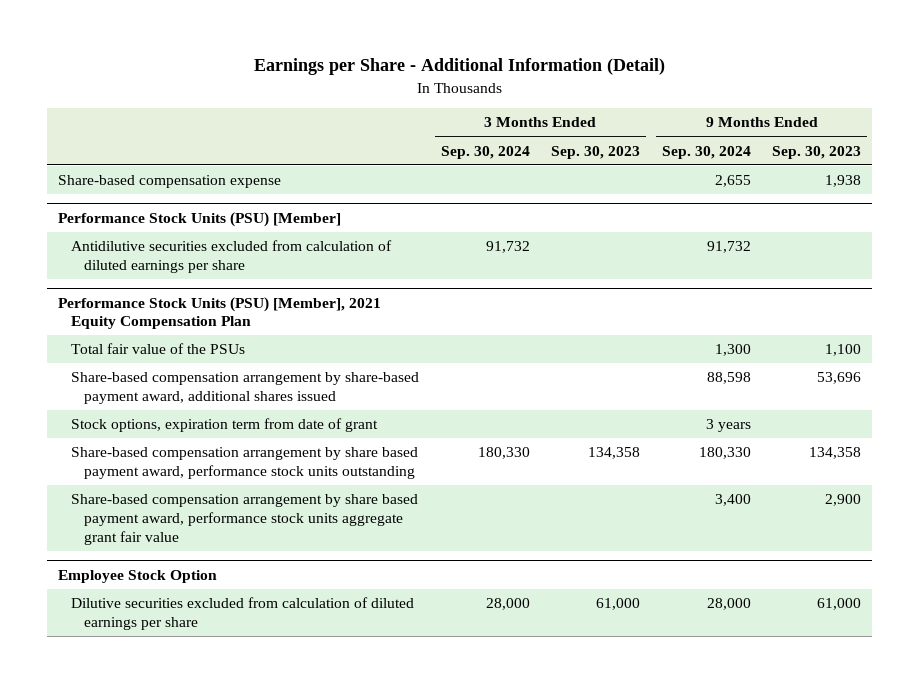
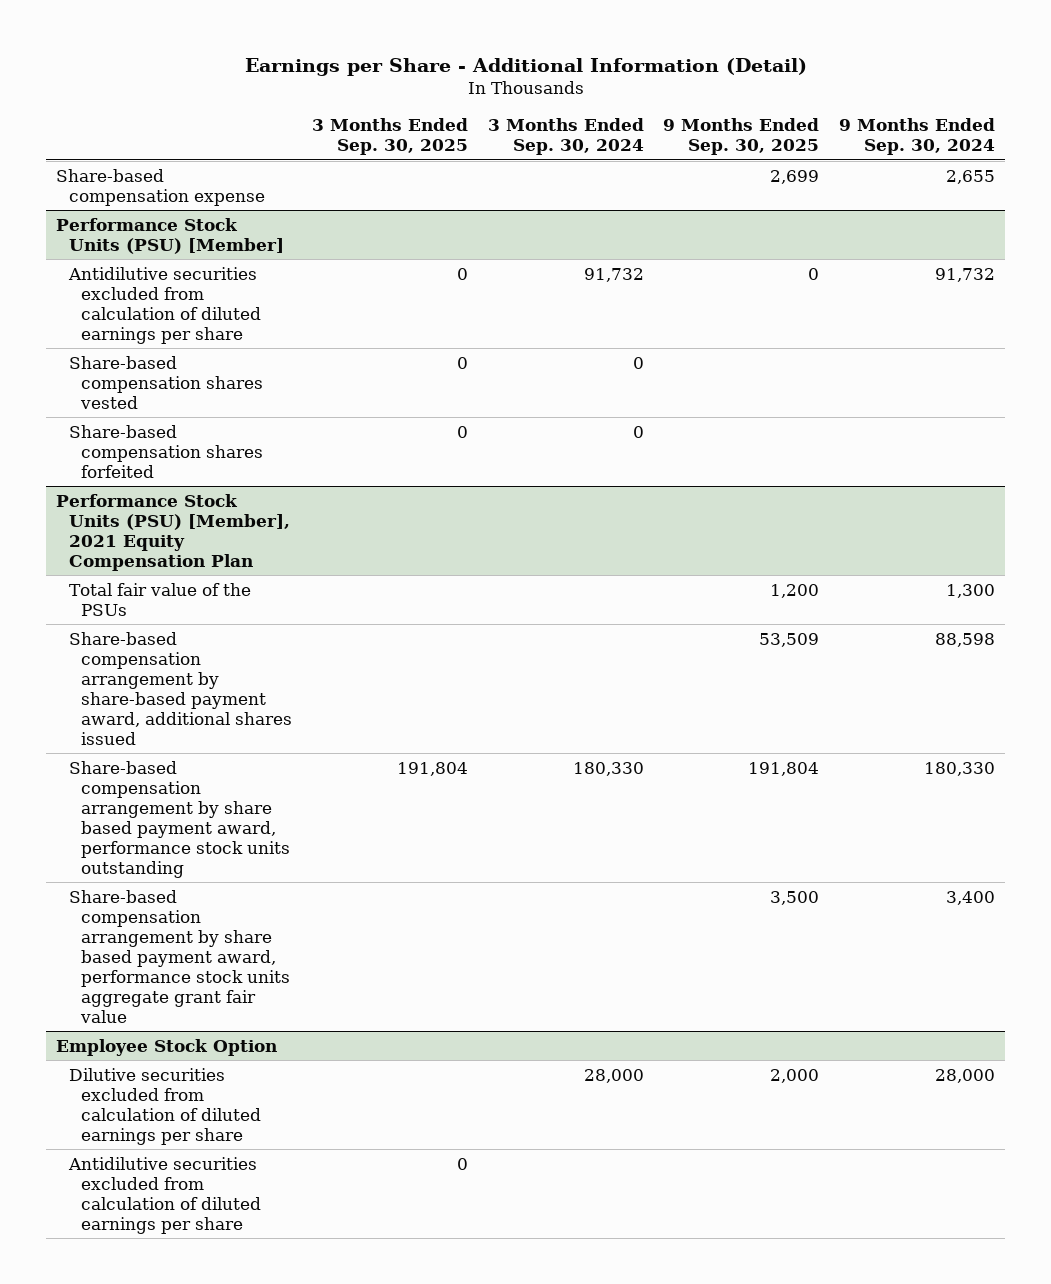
- | 3 Months Ended Sep. 30, 2024 | 3 Months Ended Sep. 30, 2023 | 9 Months Ended Sep. 30, 2024 | 9 Months Ended Sep. 30, 2023
+ | 3 Months Ended Sep. 30, 2025 | 3 Months Ended Sep. 30, 2024 | 9 Months Ended Sep. 30, 2025 | 9 Months Ended Sep. 30, 2024
@ Performance Stock Units (PSU) [Member]
+ Share-based compensation shares vested | 0 | 0 | |
+ Share-based compensation shares forfeited | 0 | 0 | |
@ Performance Stock Units (PSU) [Member], 2021 Equity Compensation Plan
- Stock options, expiration term from date of grant | | | 3 years |
@ Employee Stock Option
+ Antidilutive securities excluded from calculation of diluted earnings per share | 0 | | |

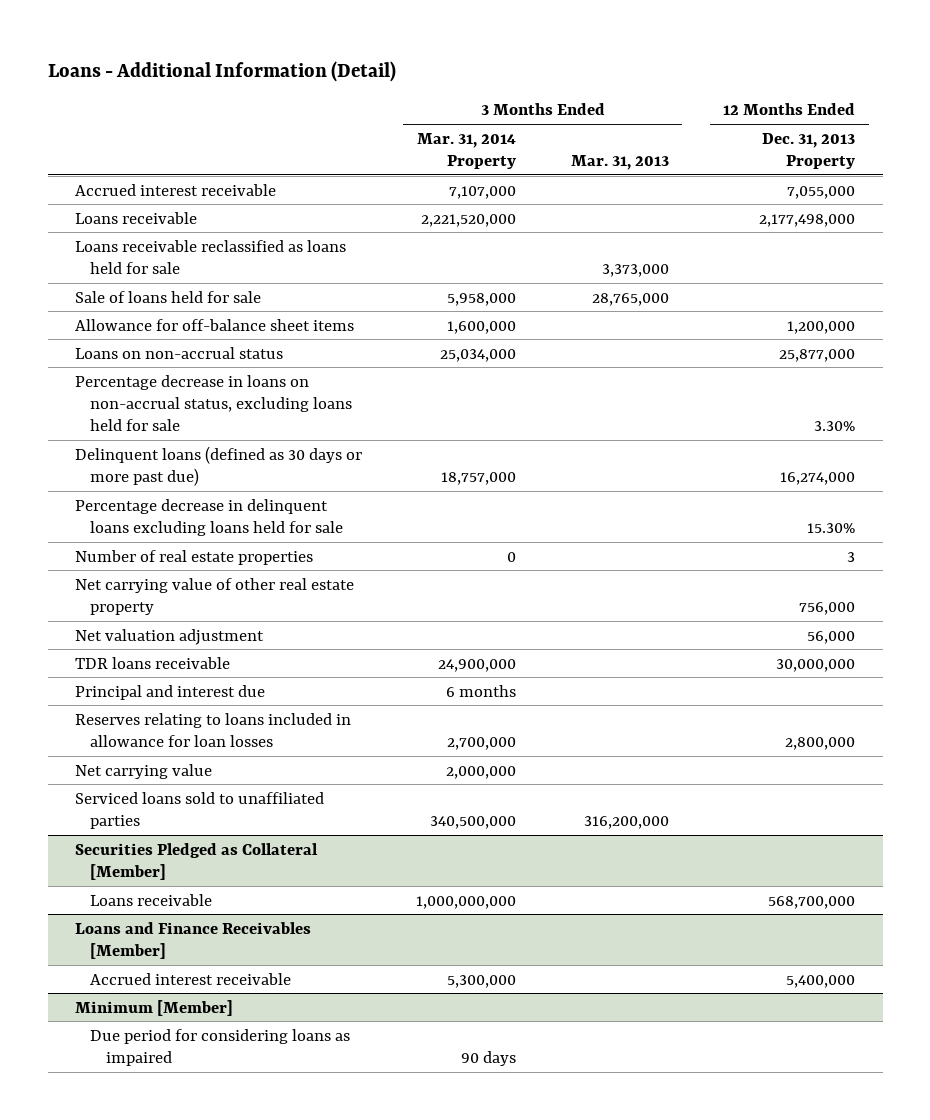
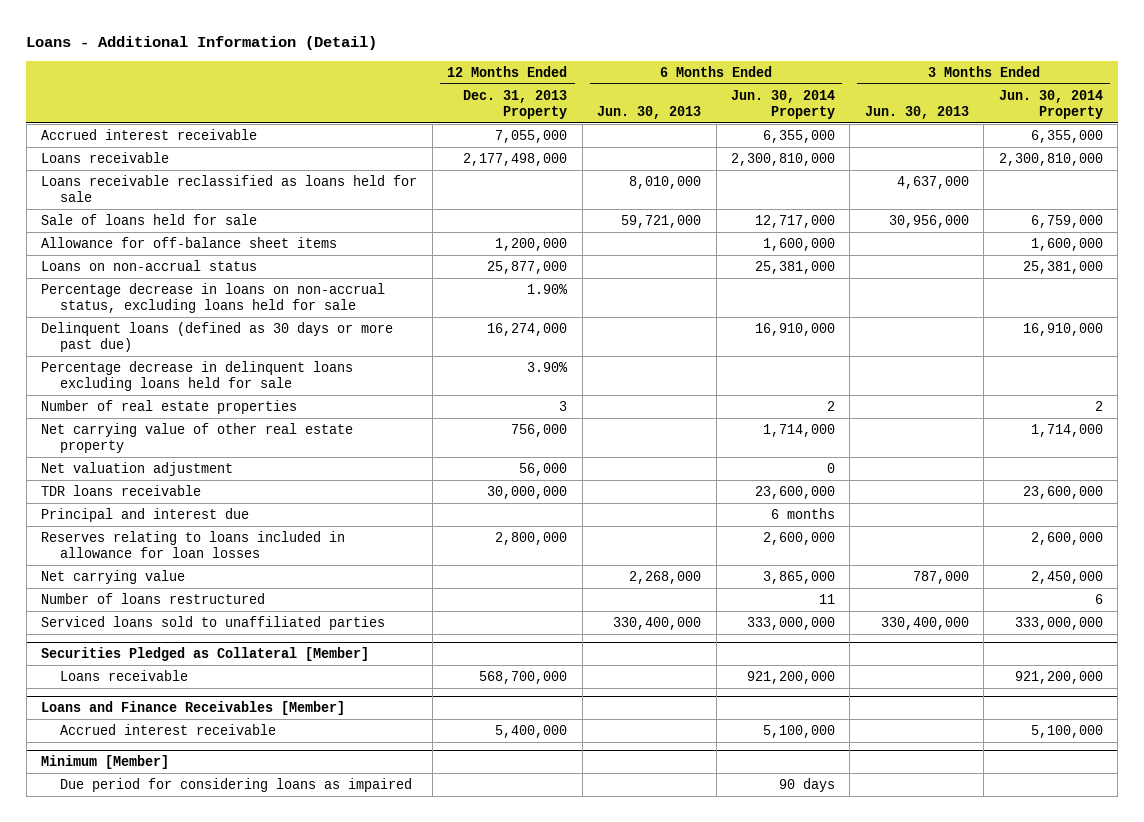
- | 3 Months Ended Mar. 31, 2014 Property | 3 Months Ended Mar. 31, 2013 | 12 Months Ended Dec. 31, 2013 Property
+ | 12 Months Ended Dec. 31, 2013 Property | 6 Months Ended Jun. 30, 2013 | 6 Months Ended Jun. 30, 2014 Property | 3 Months Ended Jun. 30, 2013 | 3 Months Ended Jun. 30, 2014 Property
- Percentage decrease in loans on non-accrual status, excluding loans held for sale | | | 3.30%
+ Percentage decrease in loans on non-accrual status, excluding loans held for sale | 1.90% | | | |
- Percentage decrease in delinquent loans excluding loans held for sale | | | 15.30%
+ Percentage decrease in delinquent loans excluding loans held for sale | 3.90% | | | |
+ Number of loans restructured | | | 11 | | 6

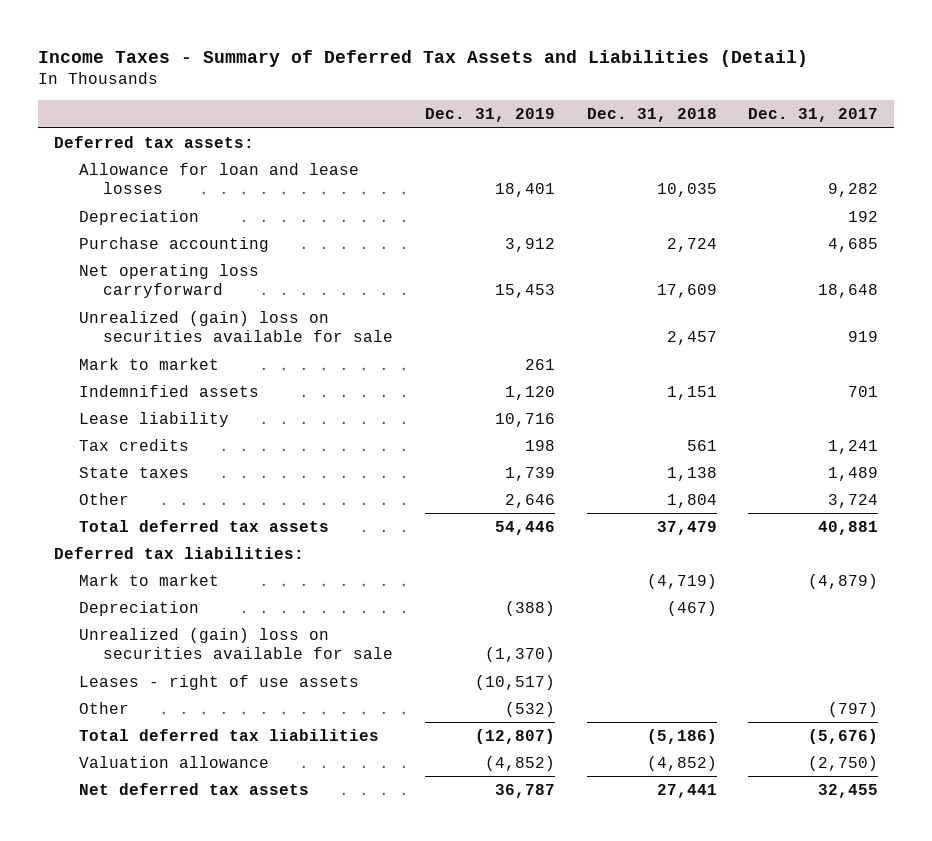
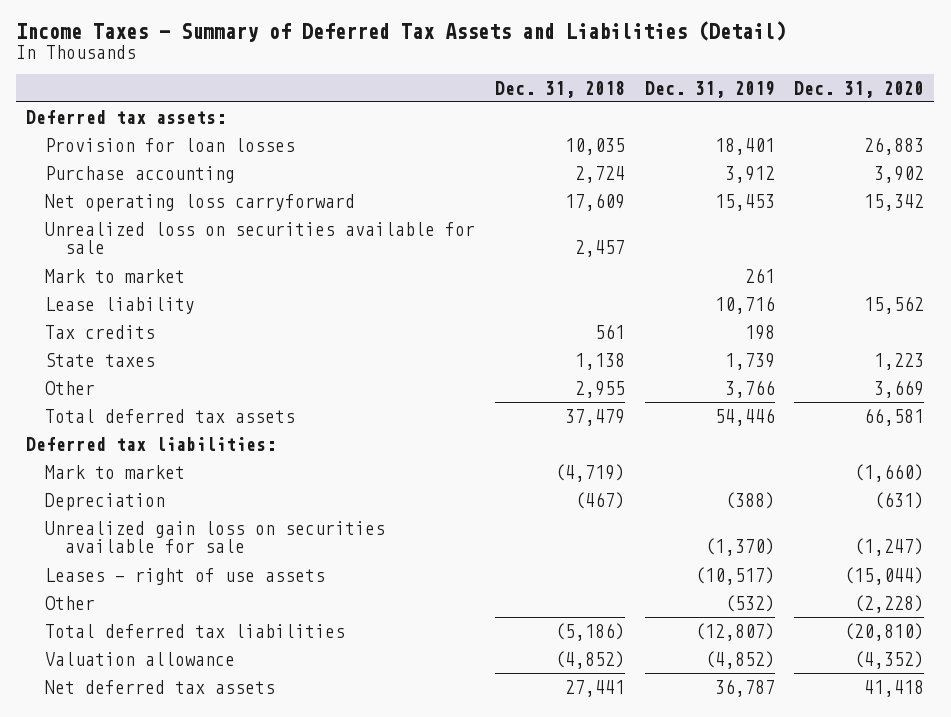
- | Dec. 31, 2019 | Dec. 31, 2018 | Dec. 31, 2017
+ | Dec. 31, 2018 | Dec. 31, 2019 | Dec. 31, 2020
- Allowance for loan and lease losses | 18,401 | 10,035 | 9,282
- Depreciation | | | 192
+ Provision for loan losses | 10,035 | 18,401 | 26,883
- Unrealized (gain) loss on securities available for sale | | 2,457 | 919
+ Unrealized loss on securities available for sale | 2,457 | |
- Indemnified assets | 1,120 | 1,151 | 701
- Other | 2,646 | 1,804 | 3,724
+ Other | 2,955 | 3,766 | 3,669
- Unrealized (gain) loss on securities available for sale | (1,370) | |
+ Unrealized gain loss on securities available for sale | | (1,370) | (1,247)

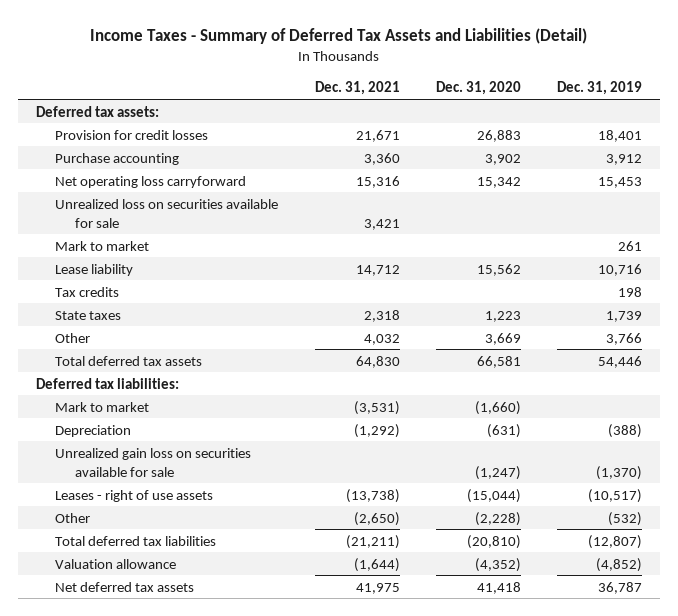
- | Dec. 31, 2018 | Dec. 31, 2019 | Dec. 31, 2020
+ | Dec. 31, 2021 | Dec. 31, 2020 | Dec. 31, 2019
- Provision for loan losses | 10,035 | 18,401 | 26,883
+ Provision for credit losses | 21,671 | 26,883 | 18,401

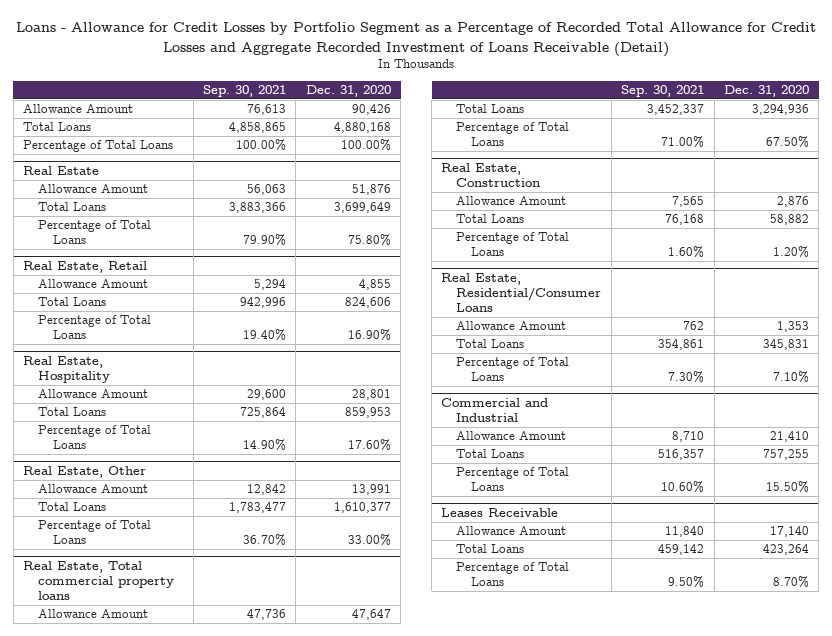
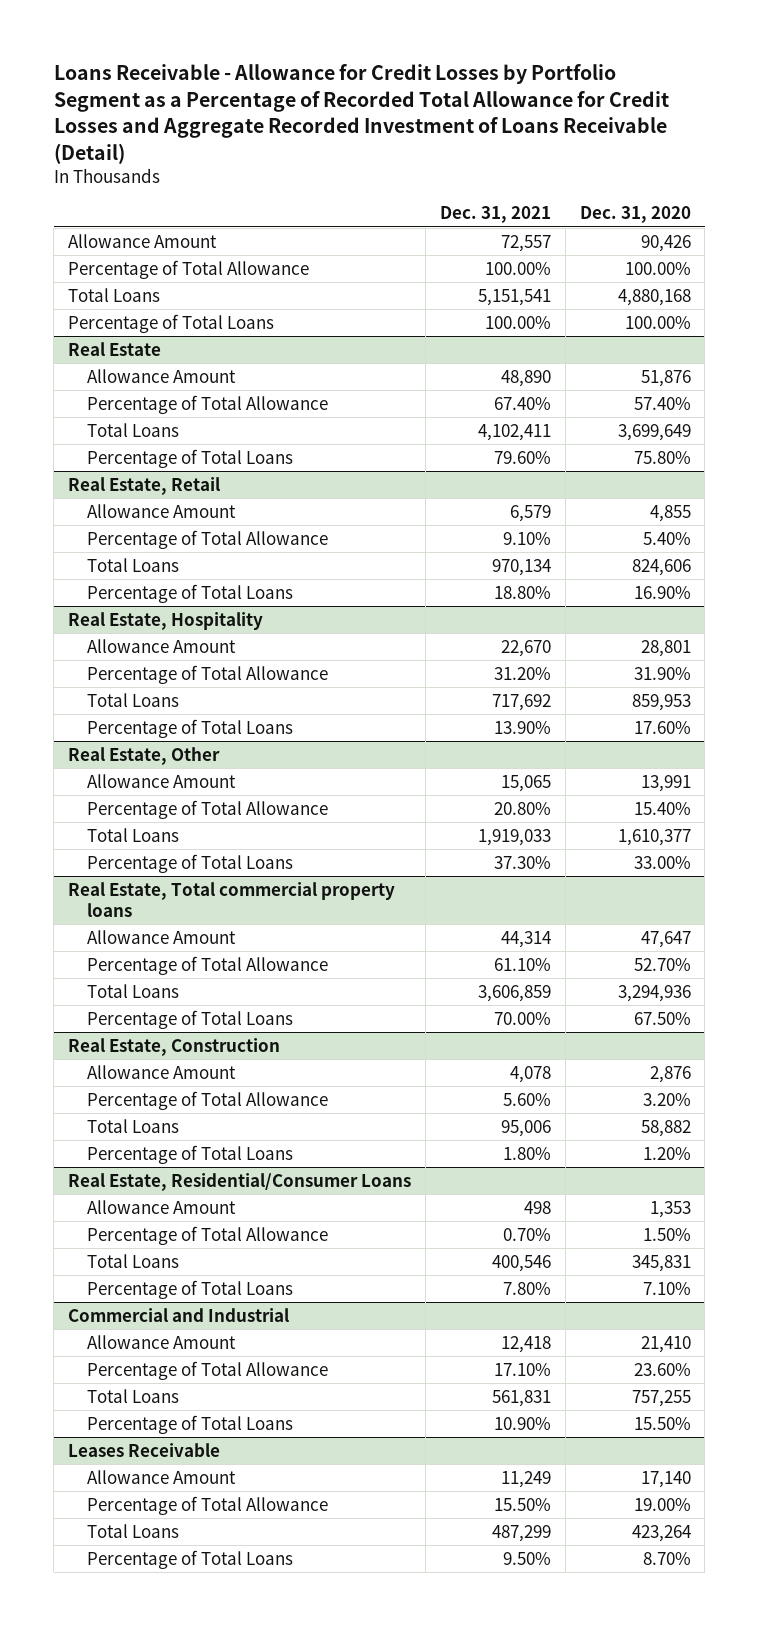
- Loans - Allowance for Credit Losses by Portfolio Segment as a Percentage of Recorded Total Allowance for Credit Losses and Aggregate Recorded Investment of Loans Receivable (Detail)
+ Loans Receivable - Allowance for Credit Losses by Portfolio Segment as a Percentage of Recorded Total Allowance for Credit Losses and Aggregate Recorded Investment of Loans Receivable (Detail)
- | Sep. 30, 2021 | Dec. 31, 2020
+ | Dec. 31, 2021 | Dec. 31, 2020
+ Percentage of Total Allowance | 100.00% | 100.00%
@ Real Estate
+ Percentage of Total Allowance | 67.40% | 57.40%
@ Real Estate, Retail
+ Percentage of Total Allowance | 9.10% | 5.40%
@ Real Estate, Hospitality
+ Percentage of Total Allowance | 31.20% | 31.90%
@ Real Estate, Other
+ Percentage of Total Allowance | 20.80% | 15.40%
@ Real Estate, Total commercial property loans
+ Percentage of Total Allowance | 61.10% | 52.70%
@ Real Estate, Construction
+ Percentage of Total Allowance | 5.60% | 3.20%
@ Real Estate, Residential/Consumer Loans
+ Percentage of Total Allowance | 0.70% | 1.50%
@ Commercial and Industrial
+ Percentage of Total Allowance | 17.10% | 23.60%
@ Leases Receivable
+ Percentage of Total Allowance | 15.50% | 19.00%

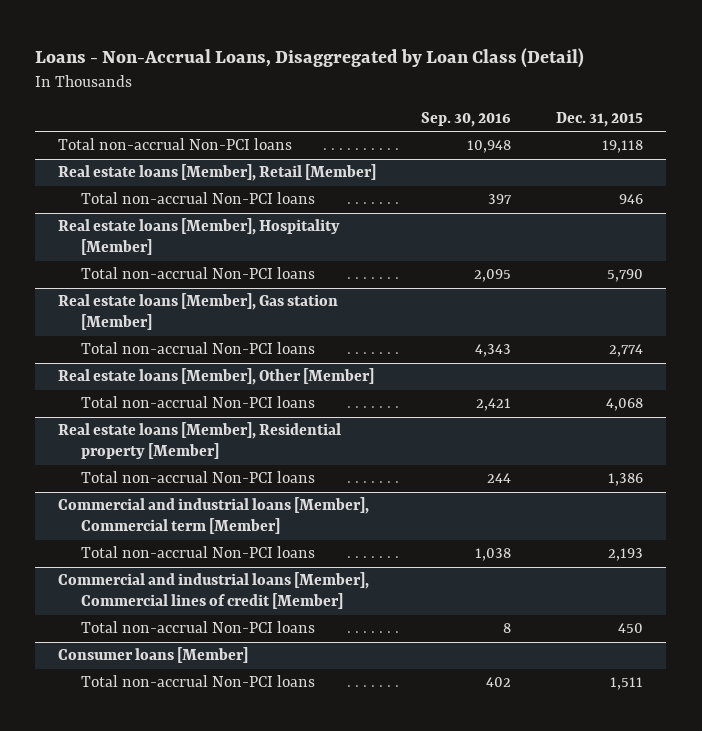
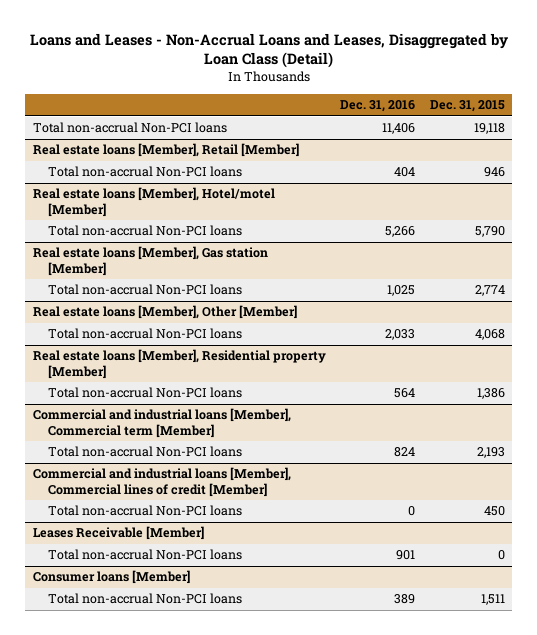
- Loans - Non-Accrual Loans, Disaggregated by Loan Class (Detail)
+ Loans and Leases - Non-Accrual Loans and Leases, Disaggregated by Loan Class (Detail)
- | Sep. 30, 2016 | Dec. 31, 2015
+ | Dec. 31, 2016 | Dec. 31, 2015
- Real estate loans [Member], Hospitality [Member]
+ Real estate loans [Member], Hotel/motel [Member]
+ Leases Receivable [Member]
+ Total non-accrual Non-PCI loans | 901 | 0

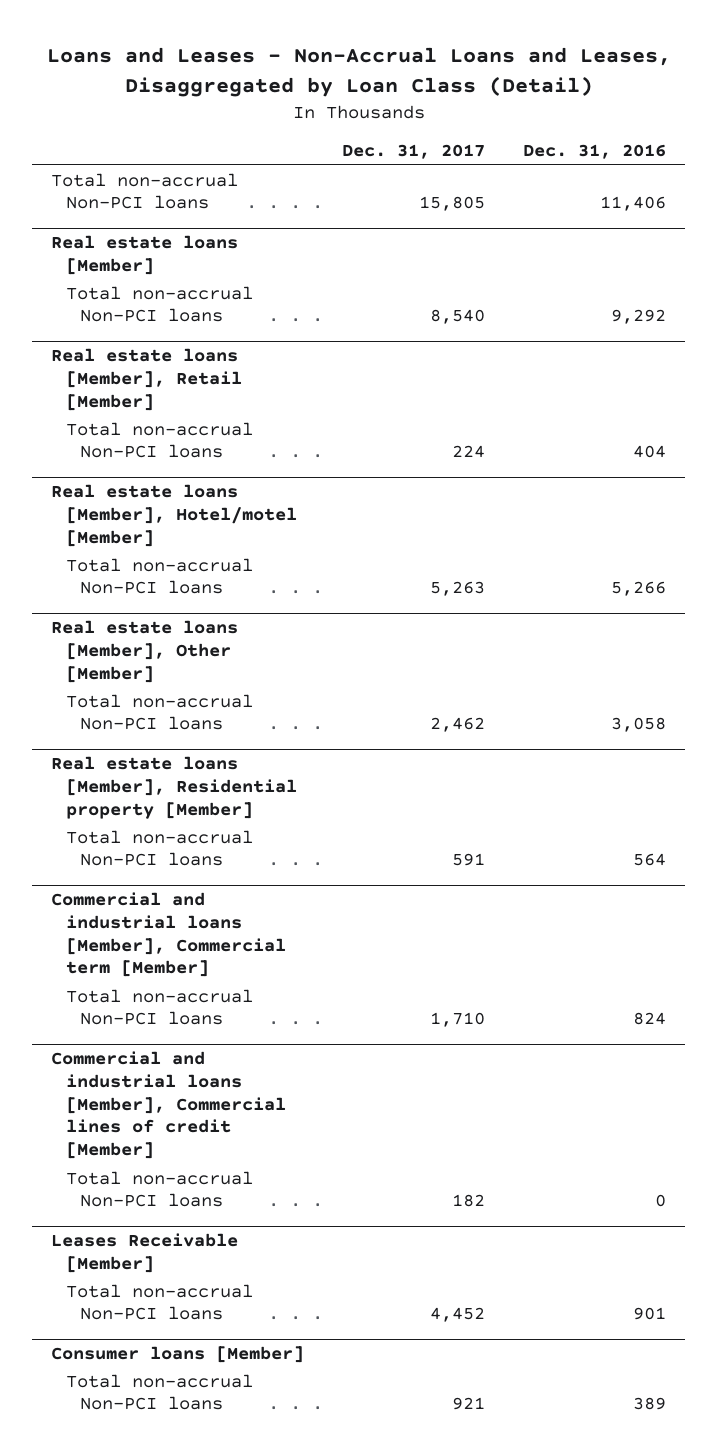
- | Dec. 31, 2016 | Dec. 31, 2015
+ | Dec. 31, 2017 | Dec. 31, 2016
+ Real estate loans [Member]
+ Total non-accrual Non-PCI loans | 8,540 | 9,292
- Real estate loans [Member], Gas station [Member]
- Total non-accrual Non-PCI loans | 1,025 | 2,774
@ Real estate loans [Member], Other [Member]
- Total non-accrual Non-PCI loans | 2,033 | 4,068
+ Total non-accrual Non-PCI loans | 2,462 | 3,058

